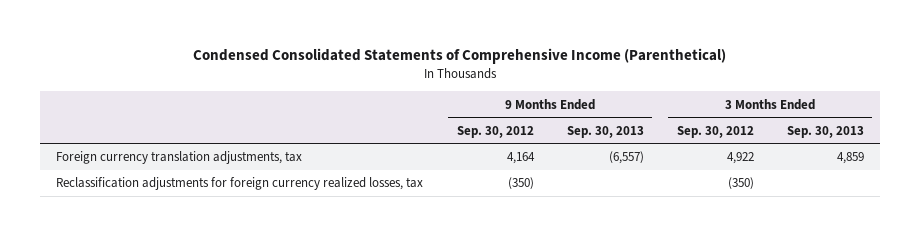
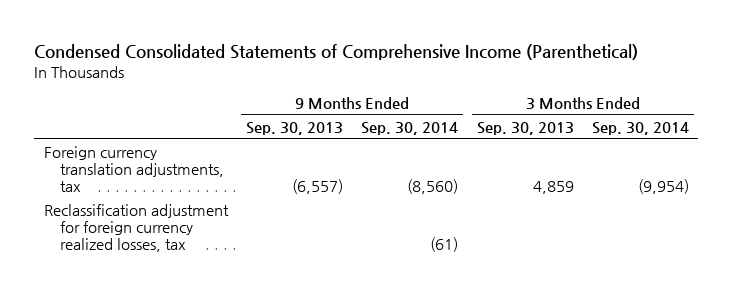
- | 9 Months Ended Sep. 30, 2012 | 9 Months Ended Sep. 30, 2013 | 3 Months Ended Sep. 30, 2012 | 3 Months Ended Sep. 30, 2013
+ | 9 Months Ended Sep. 30, 2013 | 9 Months Ended Sep. 30, 2014 | 3 Months Ended Sep. 30, 2013 | 3 Months Ended Sep. 30, 2014
- Reclassification adjustments for foreign currency realized losses, tax | (350) | | (350) |
+ Reclassification adjustment for foreign currency realized losses, tax | | (61) | |

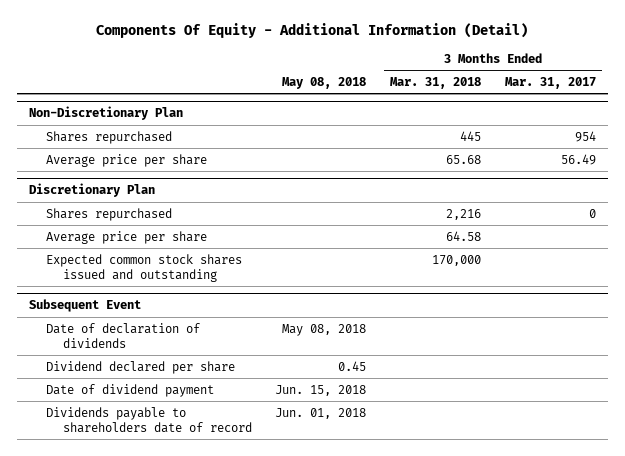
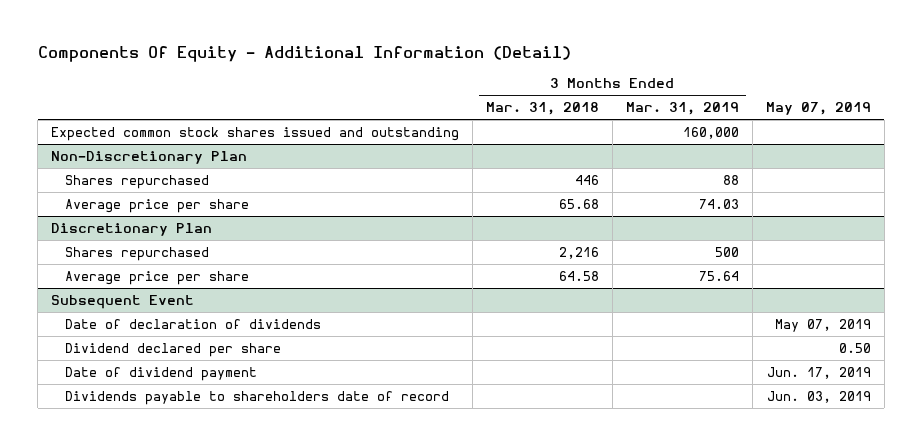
- | May 08, 2018 | 3 Months Ended Mar. 31, 2018 | 3 Months Ended Mar. 31, 2017
+ | 3 Months Ended Mar. 31, 2018 | 3 Months Ended Mar. 31, 2019 | May 07, 2019
+ Expected common stock shares issued and outstanding | | 160,000 |
@ Non-Discretionary Plan
- Shares repurchased | | 445 | 954
+ Shares repurchased | 446 | 88 |
@ Discretionary Plan
- Expected common stock shares issued and outstanding | | 170,000 |

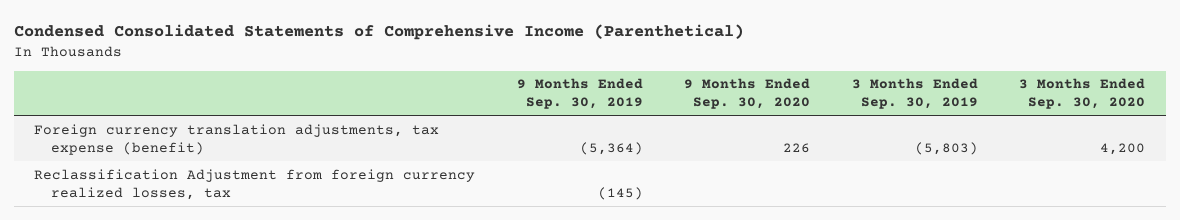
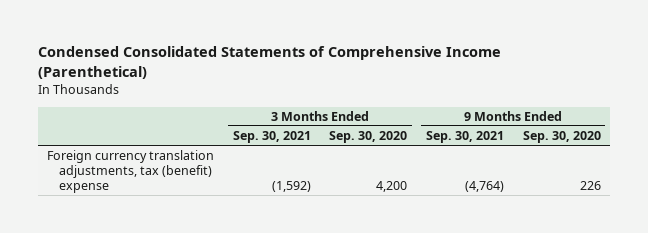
- | 9 Months Ended Sep. 30, 2019 | 9 Months Ended Sep. 30, 2020 | 3 Months Ended Sep. 30, 2019 | 3 Months Ended Sep. 30, 2020
+ | 3 Months Ended Sep. 30, 2021 | 3 Months Ended Sep. 30, 2020 | 9 Months Ended Sep. 30, 2021 | 9 Months Ended Sep. 30, 2020
- Foreign currency translation adjustments, tax expense (benefit) | (5,364) | 226 | (5,803) | 4,200
- Reclassification Adjustment from foreign currency realized losses, tax | (145) | | |
+ Foreign currency translation adjustments, tax (benefit) expense | (1,592) | 4,200 | (4,764) | 226

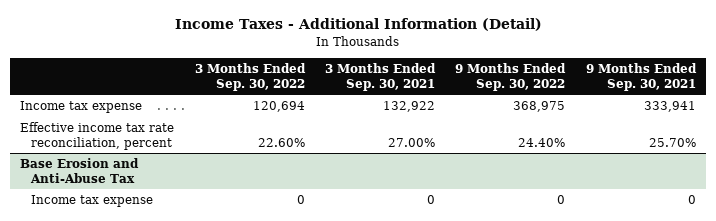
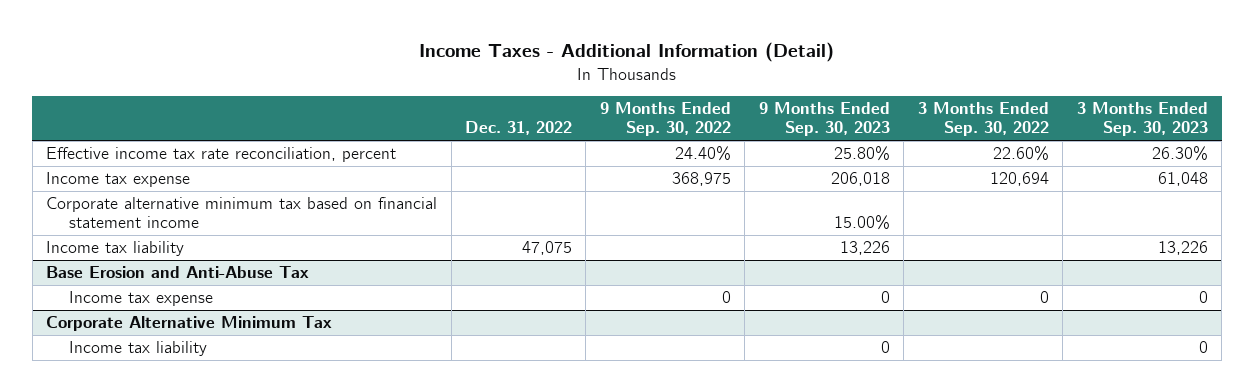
- | 3 Months Ended Sep. 30, 2022 | 3 Months Ended Sep. 30, 2021 | 9 Months Ended Sep. 30, 2022 | 9 Months Ended Sep. 30, 2021
+ | Dec. 31, 2022 | 9 Months Ended Sep. 30, 2022 | 9 Months Ended Sep. 30, 2023 | 3 Months Ended Sep. 30, 2022 | 3 Months Ended Sep. 30, 2023
moved down: Income tax expense | | 368,975 | 206,018 | 120,694 | 61,048
+ Corporate alternative minimum tax based on financial statement income | | | 15.00% | |
+ Income tax liability | 47,075 | | 13,226 | | 13,226
+ Corporate Alternative Minimum Tax
+ Income tax liability | | | 0 | | 0

